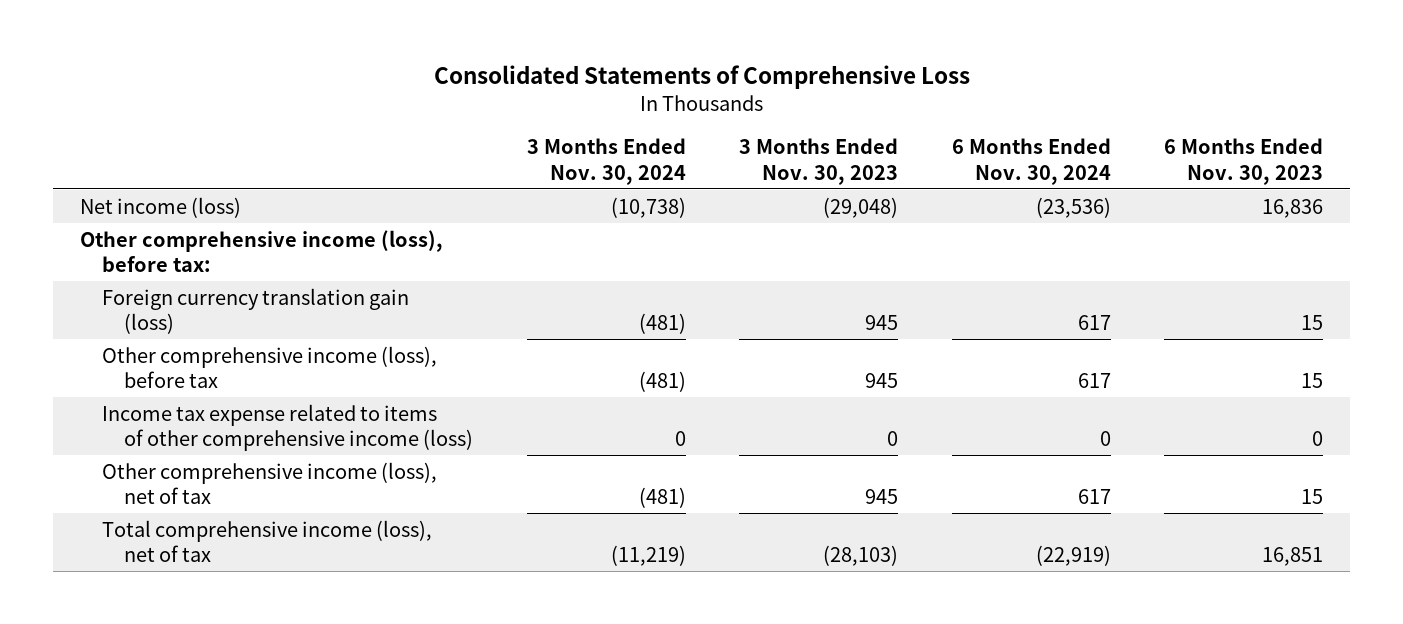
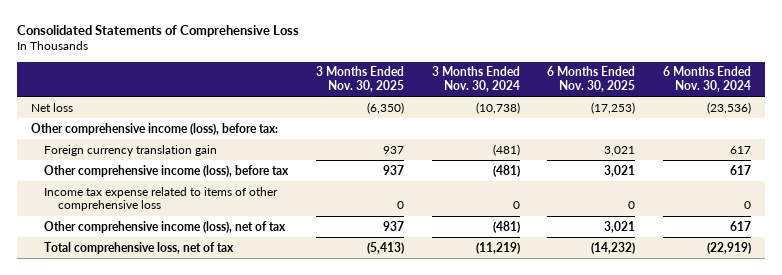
- | 3 Months Ended Nov. 30, 2024 | 3 Months Ended Nov. 30, 2023 | 6 Months Ended Nov. 30, 2024 | 6 Months Ended Nov. 30, 2023
+ | 3 Months Ended Nov. 30, 2025 | 3 Months Ended Nov. 30, 2024 | 6 Months Ended Nov. 30, 2025 | 6 Months Ended Nov. 30, 2024
- Net income (loss) | (10,738) | (29,048) | (23,536) | 16,836
+ Net loss | (6,350) | (10,738) | (17,253) | (23,536)
- Foreign currency translation gain (loss) | (481) | 945 | 617 | 15
+ Foreign currency translation gain | 937 | (481) | 3,021 | 617
- Income tax expense related to items of other comprehensive income (loss) | 0 | 0 | 0 | 0
+ Income tax expense related to items of other comprehensive loss | 0 | 0 | 0 | 0
- Total comprehensive income (loss), net of tax | (11,219) | (28,103) | (22,919) | 16,851
+ Total comprehensive loss, net of tax | (5,413) | (11,219) | (14,232) | (22,919)

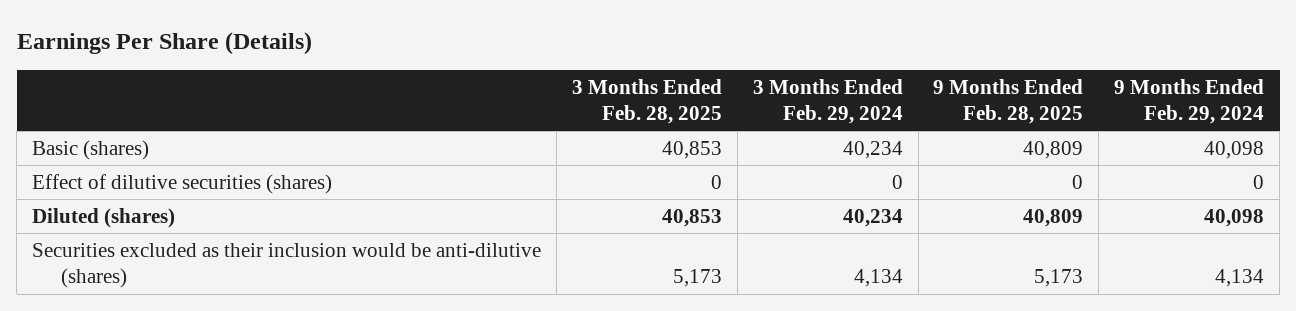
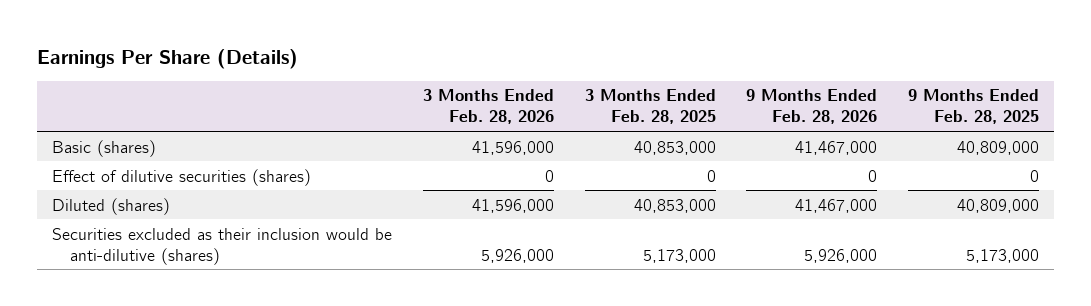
- | 3 Months Ended Feb. 28, 2025 | 3 Months Ended Feb. 29, 2024 | 9 Months Ended Feb. 28, 2025 | 9 Months Ended Feb. 29, 2024
+ | 3 Months Ended Feb. 28, 2026 | 3 Months Ended Feb. 28, 2025 | 9 Months Ended Feb. 28, 2026 | 9 Months Ended Feb. 28, 2025
- Basic (shares) | 40,853 | 40,234 | 40,809 | 40,098
+ Basic (shares) | 41,596,000 | 40,853,000 | 41,467,000 | 40,809,000
- Diluted (shares) | 40,853 | 40,234 | 40,809 | 40,098
- Securities excluded as their inclusion would be anti-dilutive (shares) | 5,173 | 4,134 | 5,173 | 4,134
+ Diluted (shares) | 41,596,000 | 40,853,000 | 41,467,000 | 40,809,000
+ Securities excluded as their inclusion would be anti-dilutive (shares) | 5,926,000 | 5,173,000 | 5,926,000 | 5,173,000

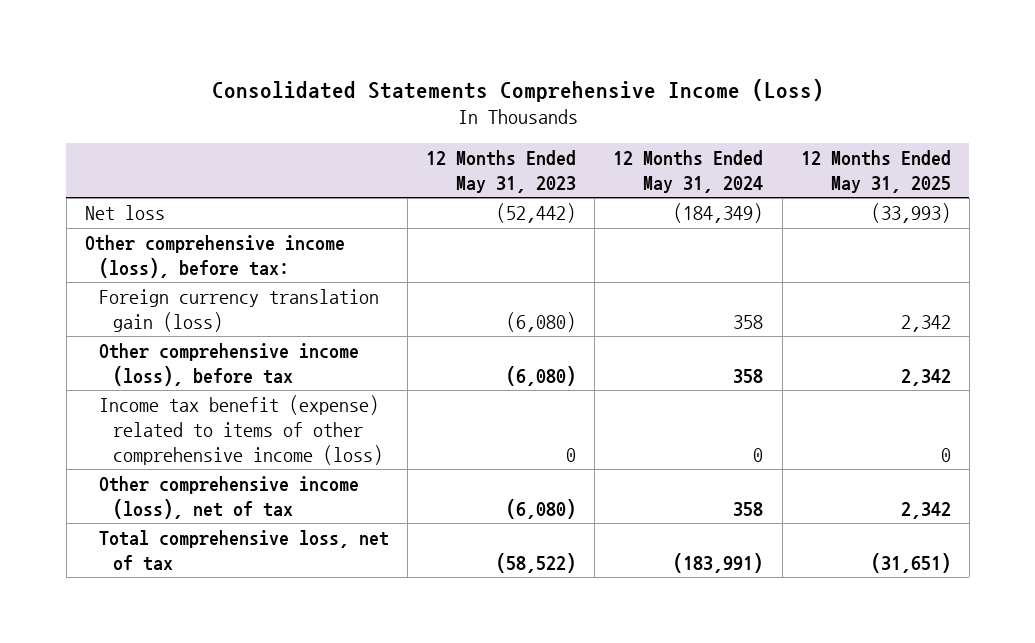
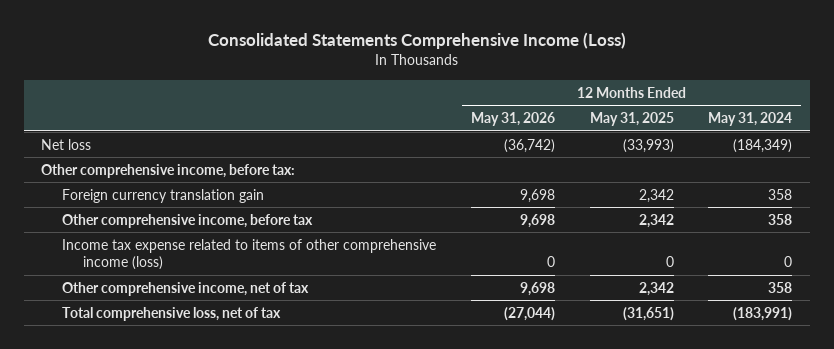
- | 12 Months Ended May 31, 2023 | 12 Months Ended May 31, 2024 | 12 Months Ended May 31, 2025
+ | 12 Months Ended May 31, 2026 | 12 Months Ended May 31, 2025 | 12 Months Ended May 31, 2024
- Other comprehensive income (loss), before tax:
- Foreign currency translation gain (loss) | (6,080) | 358 | 2,342
- Other comprehensive income (loss), before tax | (6,080) | 358 | 2,342
- Income tax benefit (expense) related to items of other comprehensive income (loss) | 0 | 0 | 0
- Other comprehensive income (loss), net of tax | (6,080) | 358 | 2,342
+ Other comprehensive income, before tax:
+ Foreign currency translation gain | 9,698 | 2,342 | 358
+ Other comprehensive income, before tax | 9,698 | 2,342 | 358
+ Income tax expense related to items of other comprehensive income (loss) | 0 | 0 | 0
+ Other comprehensive income, net of tax | 9,698 | 2,342 | 358

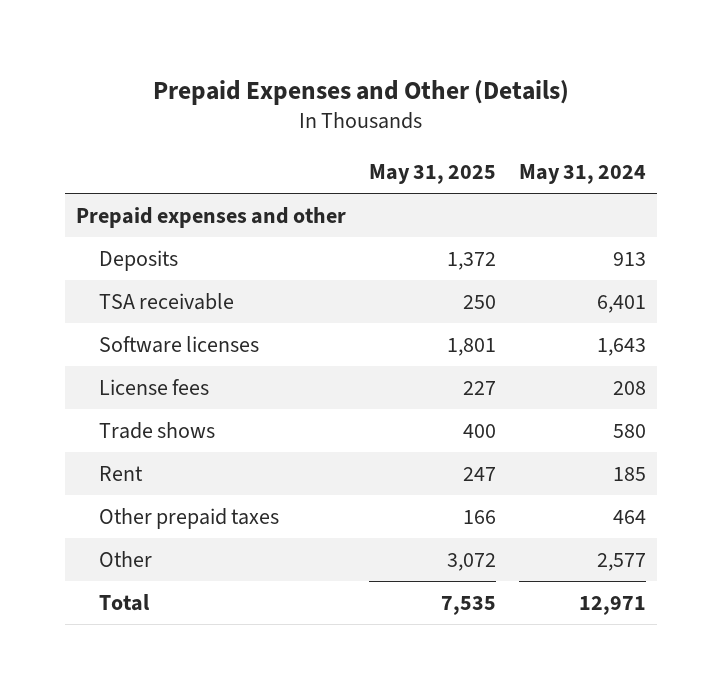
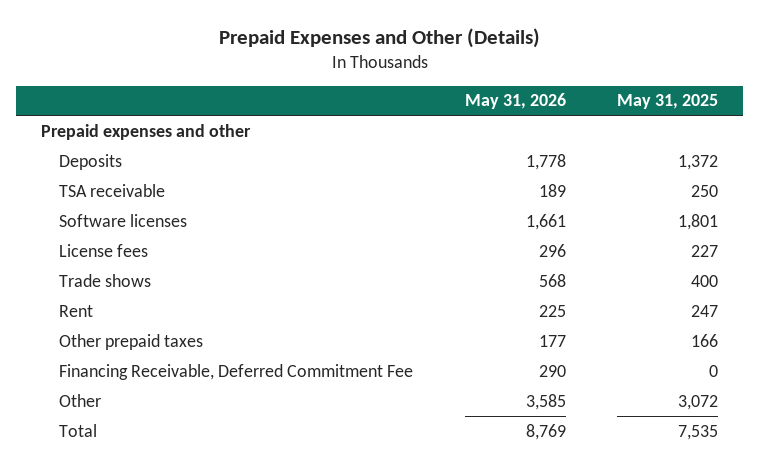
- | May 31, 2025 | May 31, 2024
+ | May 31, 2026 | May 31, 2025
+ Financing Receivable, Deferred Commitment Fee | 290 | 0

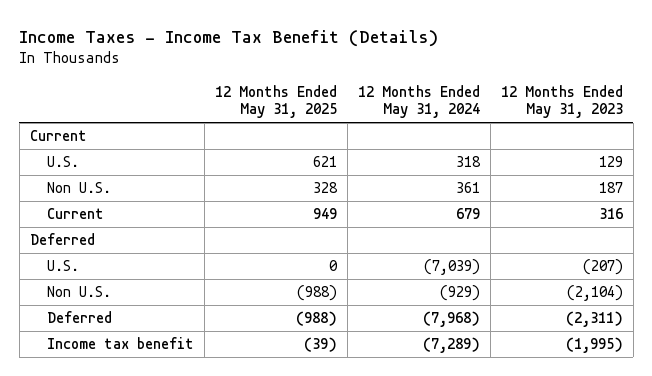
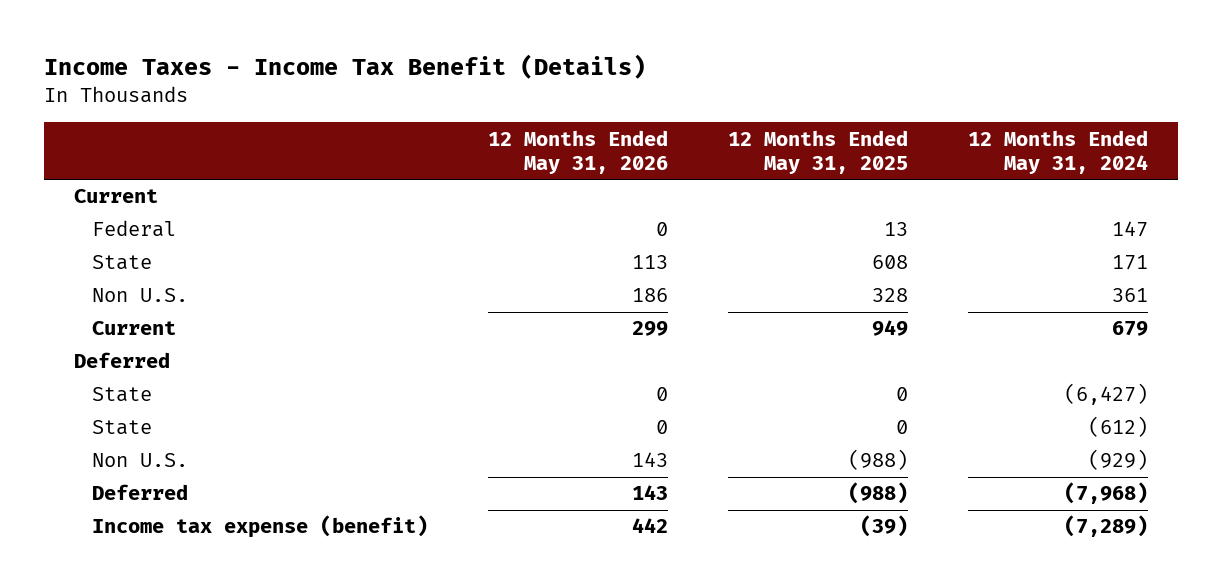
- | 12 Months Ended May 31, 2025 | 12 Months Ended May 31, 2024 | 12 Months Ended May 31, 2023
+ | 12 Months Ended May 31, 2026 | 12 Months Ended May 31, 2025 | 12 Months Ended May 31, 2024
- U.S. | 621 | 318 | 129
+ Federal | 0 | 13 | 147
+ State | 113 | 608 | 171
- U.S. | 0 | (7,039) | (207)
+ State | 0 | 0 | (6,427)
+ State | 0 | 0 | (612)
- Income tax benefit | (39) | (7,289) | (1,995)
+ Income tax expense (benefit) | 442 | (39) | (7,289)

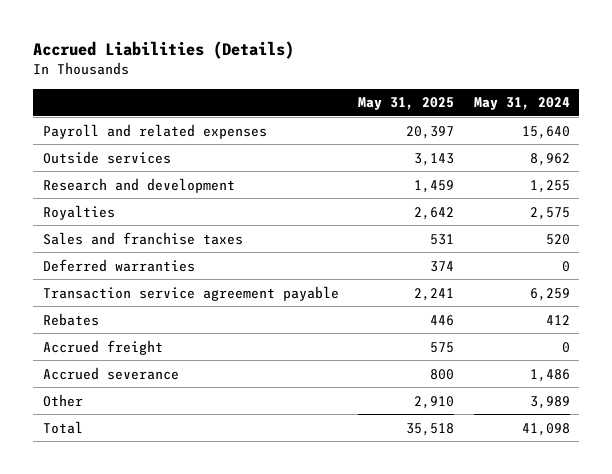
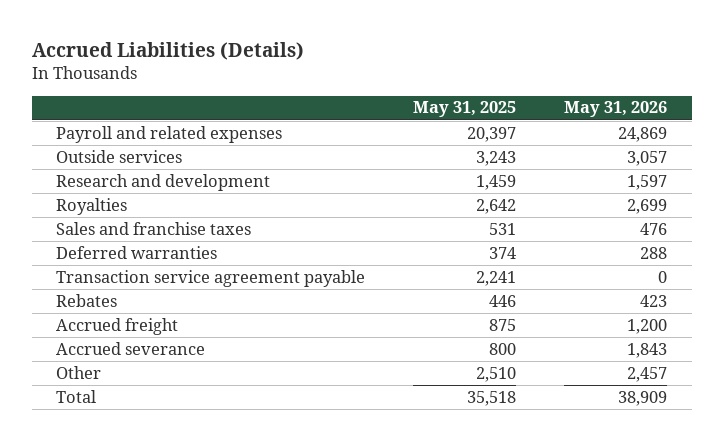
- | May 31, 2025 | May 31, 2024
+ | May 31, 2025 | May 31, 2026
- Outside services | 3,143 | 8,962
+ Outside services | 3,243 | 3,057
- Accrued freight | 575 | 0
+ Accrued freight | 875 | 1,200
- Other | 2,910 | 3,989
+ Other | 2,510 | 2,457

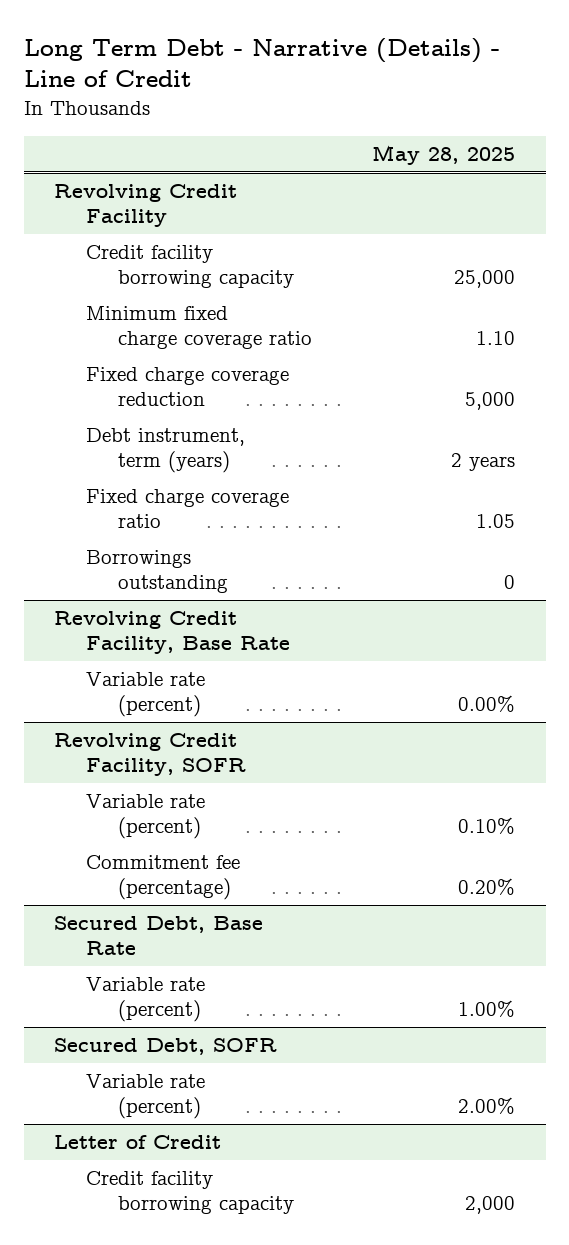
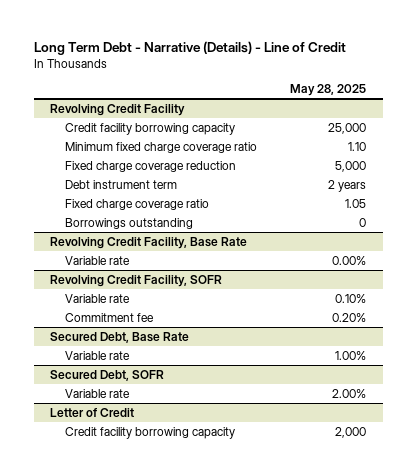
@ Revolving Credit Facility
- Debt instrument, term (years) | 2 years
+ Debt instrument term | 2 years
@ Revolving Credit Facility, Base Rate
- Variable rate (percent) | 0.00%
+ Variable rate | 0.00%
@ Revolving Credit Facility, SOFR
- Variable rate (percent) | 0.10%
- Commitment fee (percentage) | 0.20%
+ Variable rate | 0.10%
+ Commitment fee | 0.20%
@ Secured Debt, Base Rate
- Variable rate (percent) | 1.00%
+ Variable rate | 1.00%
@ Secured Debt, SOFR
- Variable rate (percent) | 2.00%
+ Variable rate | 2.00%

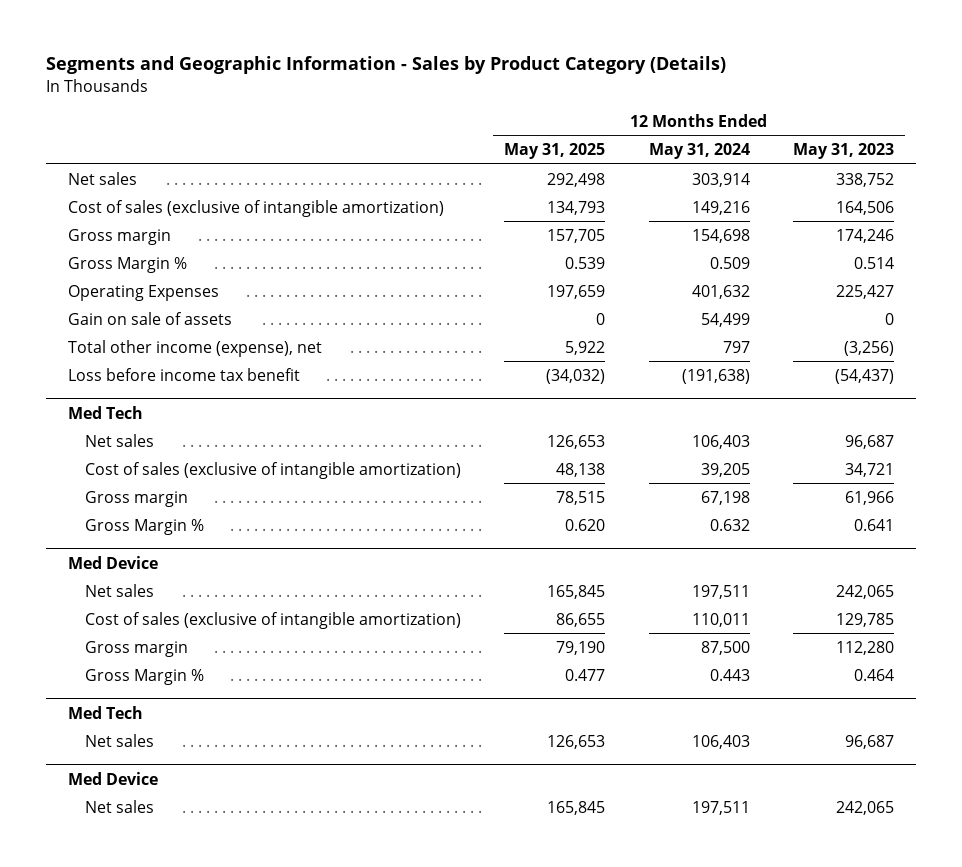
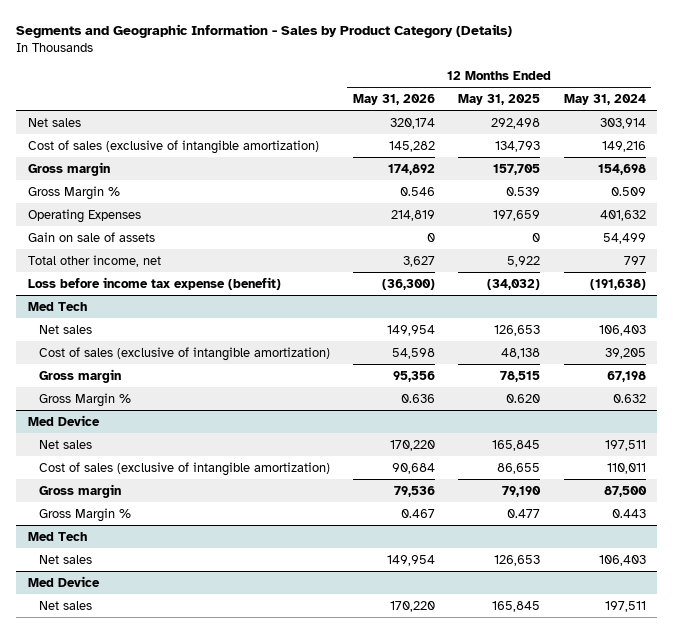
- | 12 Months Ended May 31, 2025 | 12 Months Ended May 31, 2024 | 12 Months Ended May 31, 2023
+ | 12 Months Ended May 31, 2026 | 12 Months Ended May 31, 2025 | 12 Months Ended May 31, 2024
- Total other income (expense), net | 5,922 | 797 | (3,256)
- Loss before income tax benefit | (34,032) | (191,638) | (54,437)
+ Total other income, net | 3,627 | 5,922 | 797
+ Loss before income tax expense (benefit) | (36,300) | (34,032) | (191,638)

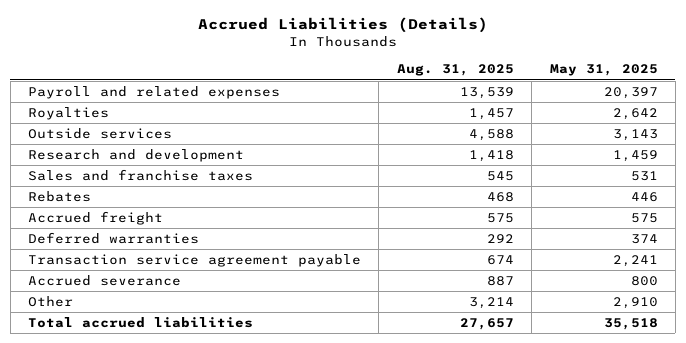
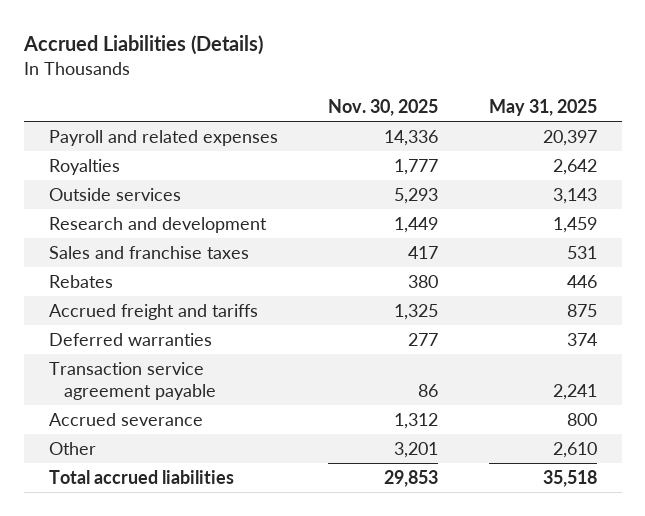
- | Aug. 31, 2025 | May 31, 2025
+ | Nov. 30, 2025 | May 31, 2025
- Accrued freight | 575 | 575
+ Accrued freight and tariffs | 1,325 | 875
- Other | 3,214 | 2,910
+ Other | 3,201 | 2,610

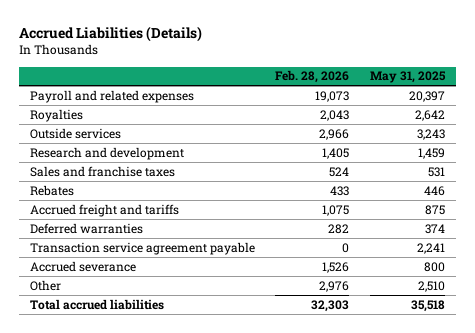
- | Nov. 30, 2025 | May 31, 2025
+ | Feb. 28, 2026 | May 31, 2025
- Outside services | 5,293 | 3,143
+ Outside services | 2,966 | 3,243
- Other | 3,201 | 2,610
+ Other | 2,976 | 2,510

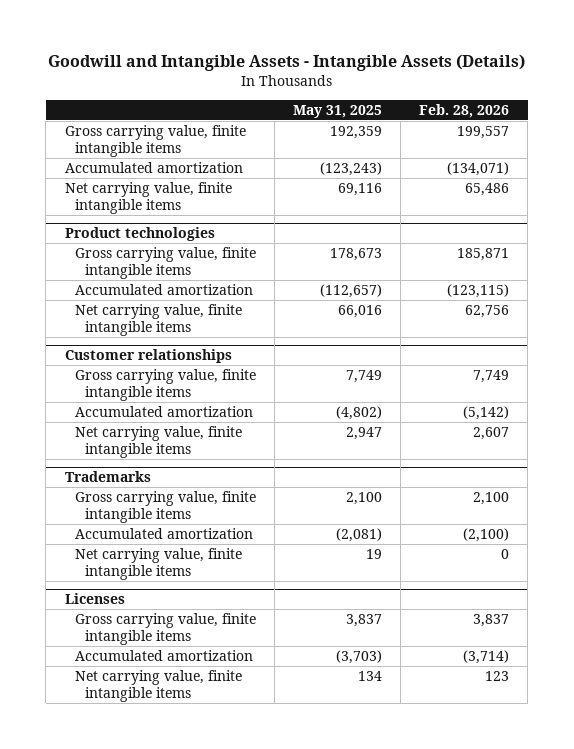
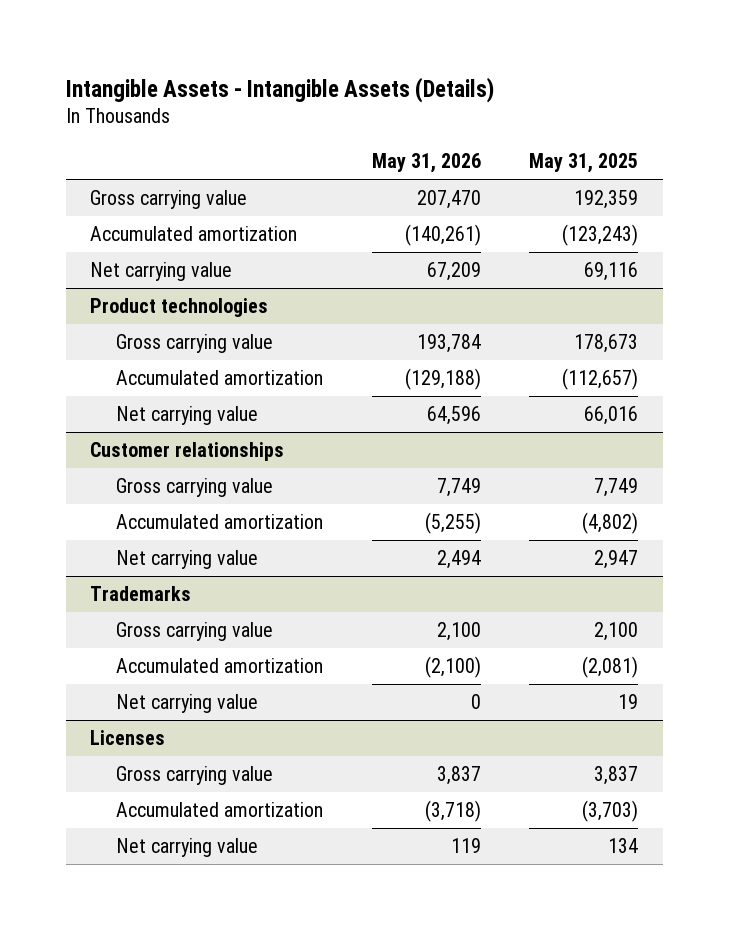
- Goodwill and Intangible Assets - Intangible Assets (Details)
+ Intangible Assets - Intangible Assets (Details)
- | May 31, 2025 | Feb. 28, 2026
+ | May 31, 2026 | May 31, 2025
- Gross carrying value, finite intangible items | 192,359 | 199,557
+ Gross carrying value | 207,470 | 192,359
- Net carrying value, finite intangible items | 69,116 | 65,486
+ Net carrying value | 67,209 | 69,116
@ Product technologies
- Gross carrying value, finite intangible items | 178,673 | 185,871
+ Gross carrying value | 193,784 | 178,673
- Net carrying value, finite intangible items | 66,016 | 62,756
+ Net carrying value | 64,596 | 66,016
@ Customer relationships
- Gross carrying value, finite intangible items | 7,749 | 7,749
+ Gross carrying value | 7,749 | 7,749
- Net carrying value, finite intangible items | 2,947 | 2,607
+ Net carrying value | 2,494 | 2,947
@ Trademarks
- Gross carrying value, finite intangible items | 2,100 | 2,100
+ Gross carrying value | 2,100 | 2,100
- Net carrying value, finite intangible items | 19 | 0
+ Net carrying value | 0 | 19
@ Licenses
- Gross carrying value, finite intangible items | 3,837 | 3,837
+ Gross carrying value | 3,837 | 3,837
- Net carrying value, finite intangible items | 134 | 123
+ Net carrying value | 119 | 134

